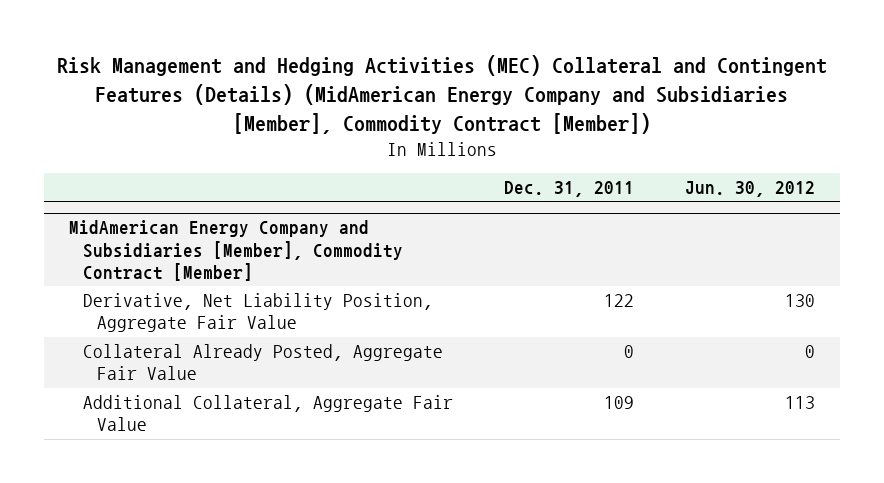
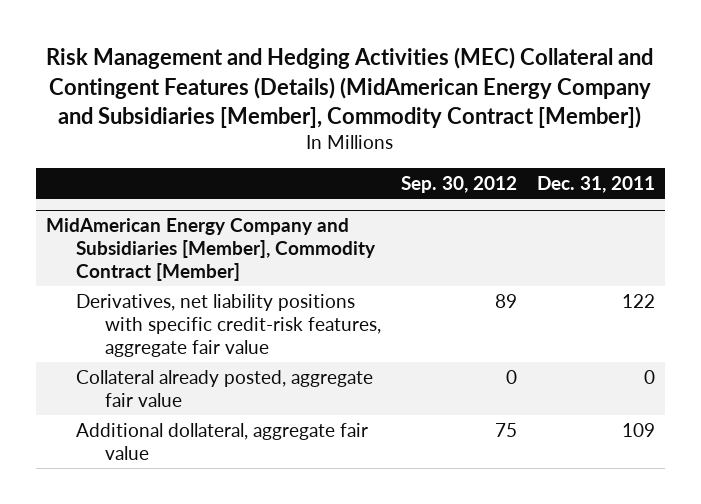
- | Dec. 31, 2011 | Jun. 30, 2012
+ | Sep. 30, 2012 | Dec. 31, 2011
@ MidAmerican Energy Company and Subsidiaries [Member], Commodity Contract [Member]
- Derivative, Net Liability Position, Aggregate Fair Value | 122 | 130
- Collateral Already Posted, Aggregate Fair Value | 0 | 0
- Additional Collateral, Aggregate Fair Value | 109 | 113
+ Derivatives, net liability positions with specific credit-risk features, aggregate fair value | 89 | 122
+ Collateral already posted, aggregate fair value | 0 | 0
+ Additional dollateral, aggregate fair value | 75 | 109

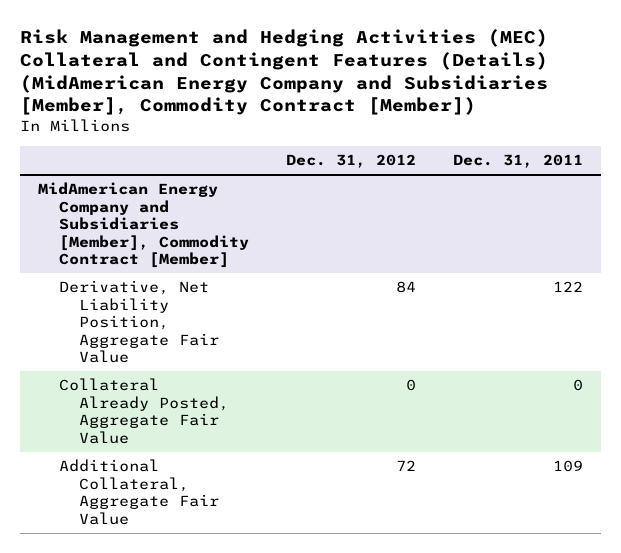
- | Sep. 30, 2012 | Dec. 31, 2011
+ | Dec. 31, 2012 | Dec. 31, 2011
@ MidAmerican Energy Company and Subsidiaries [Member], Commodity Contract [Member]
- Derivatives, net liability positions with specific credit-risk features, aggregate fair value | 89 | 122
- Collateral already posted, aggregate fair value | 0 | 0
- Additional dollateral, aggregate fair value | 75 | 109
+ Derivative, Net Liability Position, Aggregate Fair Value | 84 | 122
+ Collateral Already Posted, Aggregate Fair Value | 0 | 0
+ Additional Collateral, Aggregate Fair Value | 72 | 109

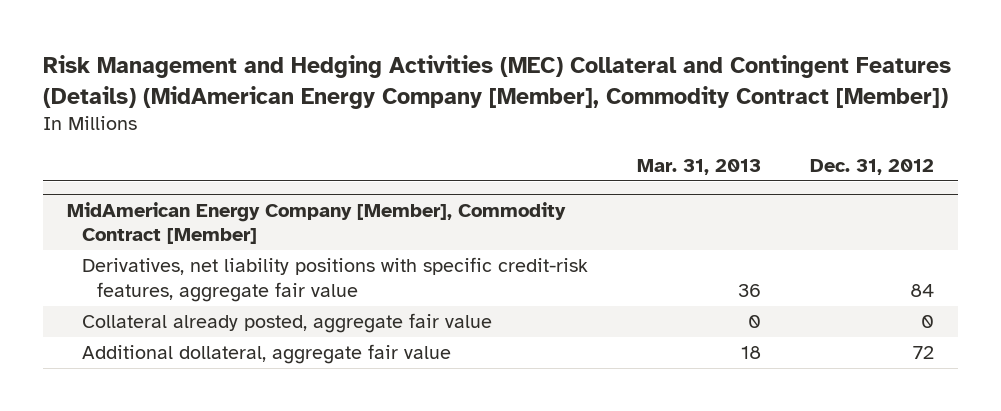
- Risk Management and Hedging Activities (MEC) Collateral and Contingent Features (Details) (MidAmerican Energy Company and Subsidiaries [Member], Commodity Contract [Member])
+ Risk Management and Hedging Activities (MEC) Collateral and Contingent Features (Details) (MidAmerican Energy Company [Member], Commodity Contract [Member])
- | Dec. 31, 2012 | Dec. 31, 2011
+ | Mar. 31, 2013 | Dec. 31, 2012
- MidAmerican Energy Company and Subsidiaries [Member], Commodity Contract [Member]
- Derivative, Net Liability Position, Aggregate Fair Value | 84 | 122
- Collateral Already Posted, Aggregate Fair Value | 0 | 0
- Additional Collateral, Aggregate Fair Value | 72 | 109
+ MidAmerican Energy Company [Member], Commodity Contract [Member]
+ Derivatives, net liability positions with specific credit-risk features, aggregate fair value | 36 | 84
+ Collateral already posted, aggregate fair value | 0 | 0
+ Additional dollateral, aggregate fair value | 18 | 72

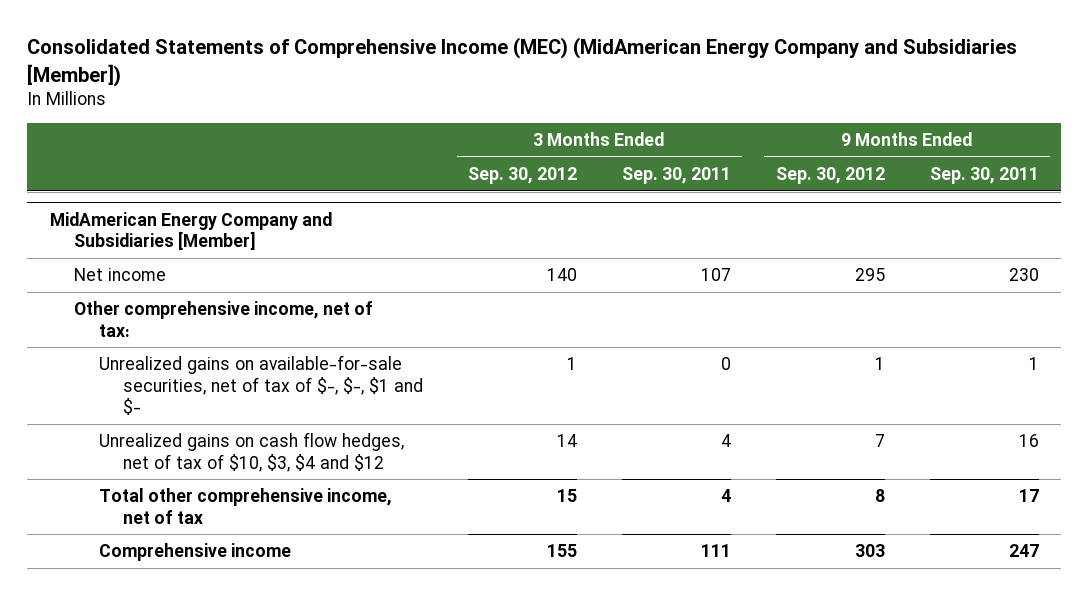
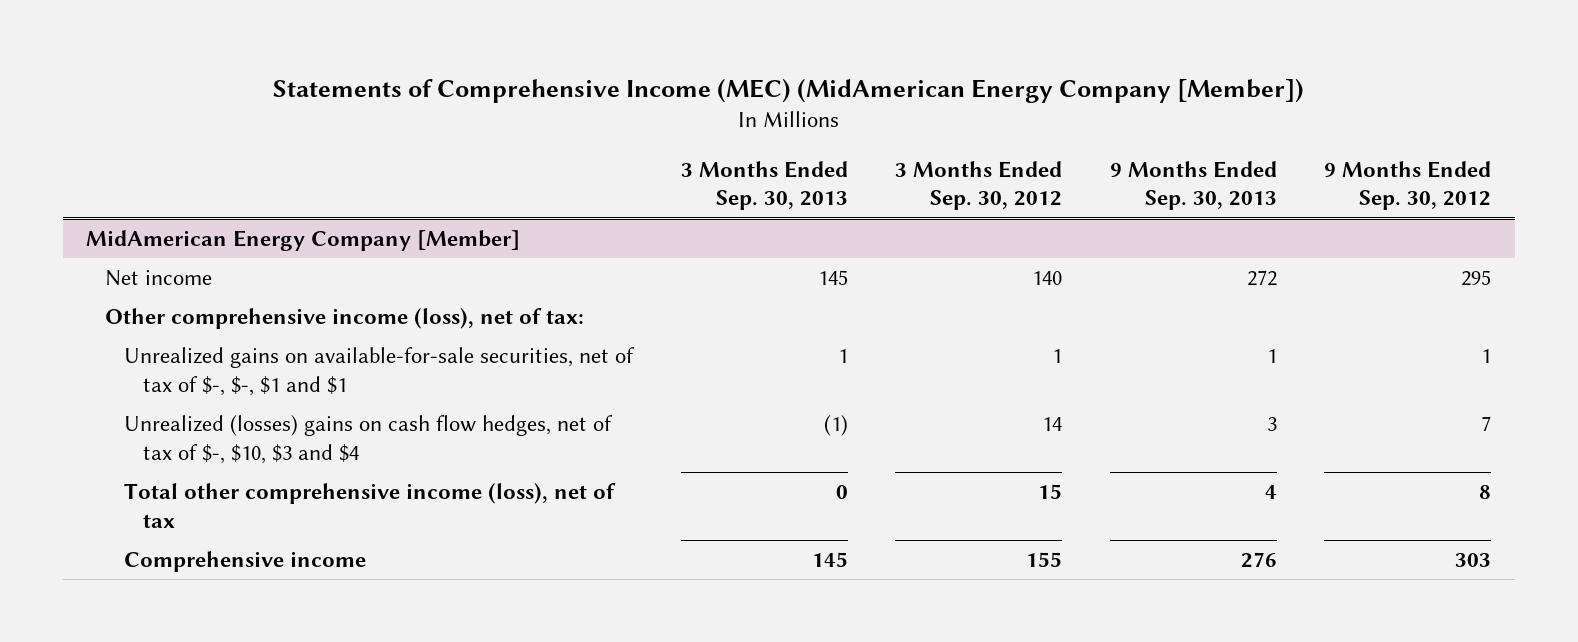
- Consolidated Statements of Comprehensive Income (MEC) (MidAmerican Energy Company and Subsidiaries [Member])
+ Statements of Comprehensive Income (MEC) (MidAmerican Energy Company [Member])
- | 3 Months Ended Sep. 30, 2012 | 3 Months Ended Sep. 30, 2011 | 9 Months Ended Sep. 30, 2012 | 9 Months Ended Sep. 30, 2011
+ | 3 Months Ended Sep. 30, 2013 | 3 Months Ended Sep. 30, 2012 | 9 Months Ended Sep. 30, 2013 | 9 Months Ended Sep. 30, 2012
- MidAmerican Energy Company and Subsidiaries [Member]
+ MidAmerican Energy Company [Member]
- Other comprehensive income, net of tax:
- Unrealized gains on available-for-sale securities, net of tax of $-, $-, $1 and $- | 1 | 0 | 1 | 1
- Unrealized gains on cash flow hedges, net of tax of $10, $3, $4 and $12 | 14 | 4 | 7 | 16
- Total other comprehensive income, net of tax | 15 | 4 | 8 | 17
+ Other comprehensive income (loss), net of tax:
+ Unrealized gains on available-for-sale securities, net of tax of $-, $-, $1 and $1 | 1 | 1 | 1 | 1
+ Unrealized (losses) gains on cash flow hedges, net of tax of $-, $10, $3 and $4 | (1) | 14 | 3 | 7
+ Total other comprehensive income (loss), net of tax | 0 | 15 | 4 | 8

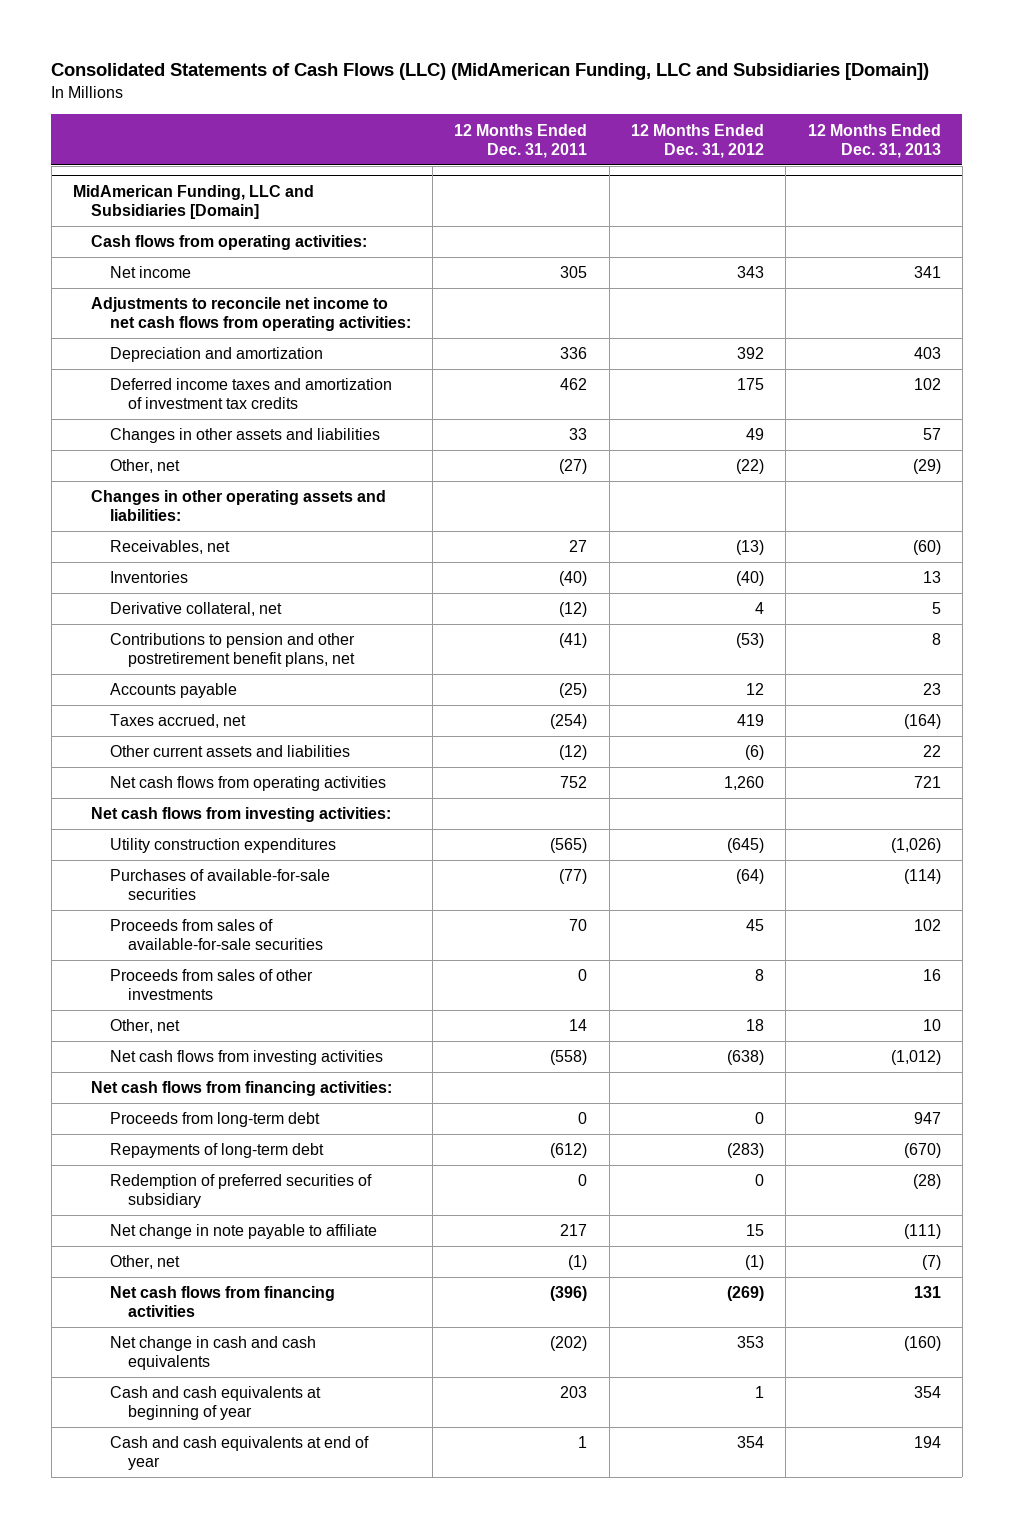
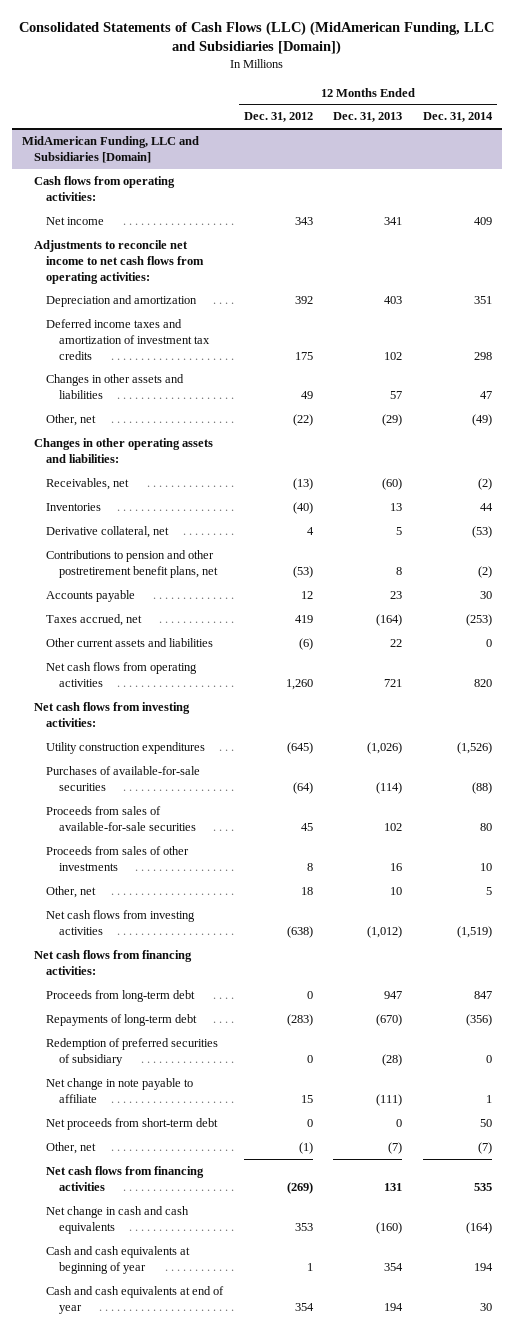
- | 12 Months Ended Dec. 31, 2011 | 12 Months Ended Dec. 31, 2012 | 12 Months Ended Dec. 31, 2013
+ | 12 Months Ended Dec. 31, 2012 | 12 Months Ended Dec. 31, 2013 | 12 Months Ended Dec. 31, 2014
@ MidAmerican Funding, LLC and Subsidiaries [Domain]
+ Net proceeds from short-term debt | 0 | 0 | 50

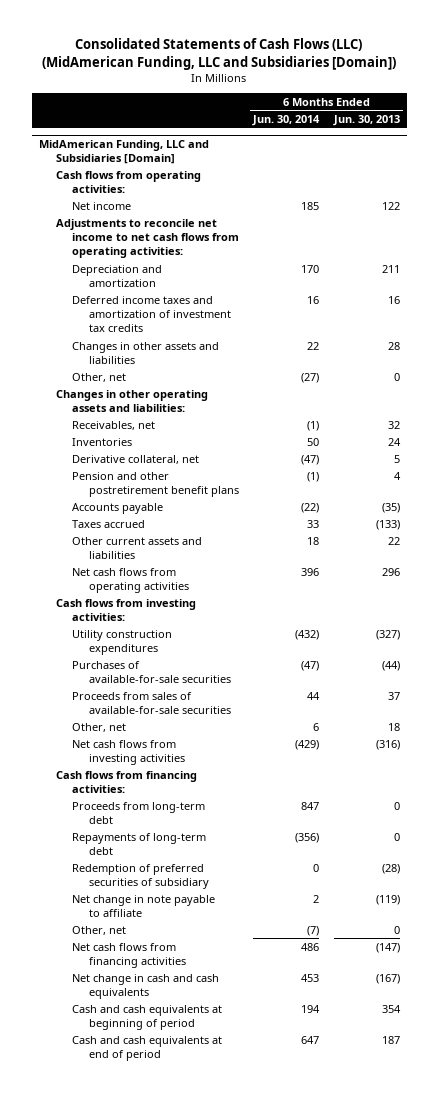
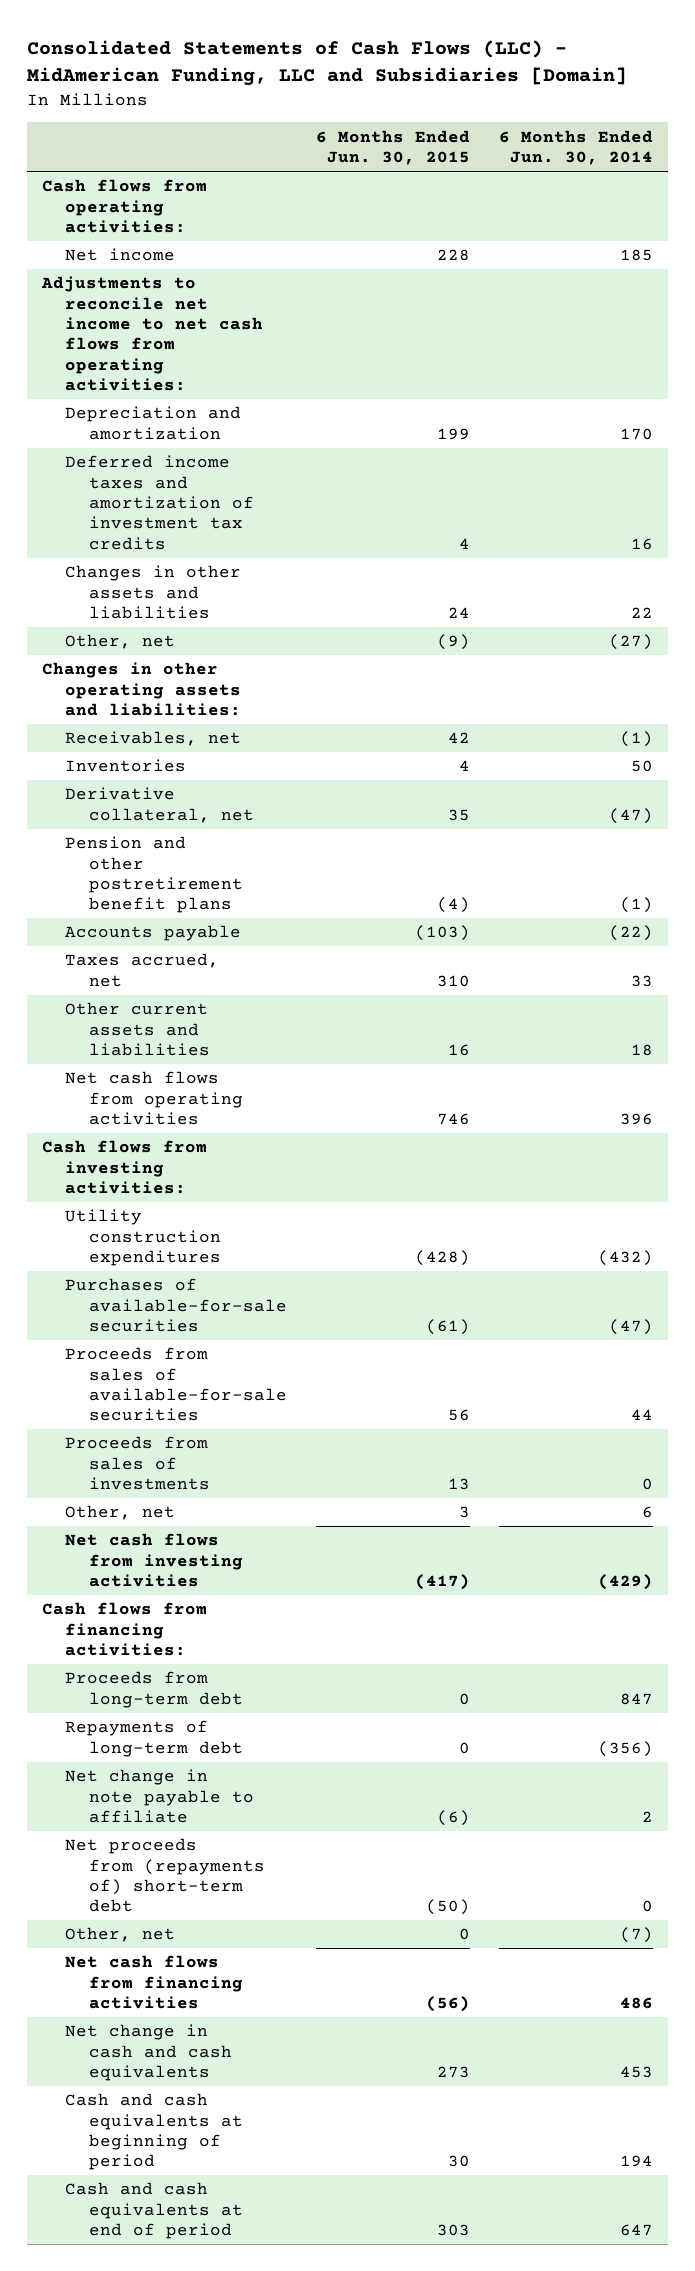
- Consolidated Statements of Cash Flows (LLC) (MidAmerican Funding, LLC and Subsidiaries [Domain])
+ Consolidated Statements of Cash Flows (LLC) - MidAmerican Funding, LLC and Subsidiaries [Domain]
- | 6 Months Ended Jun. 30, 2014 | 6 Months Ended Jun. 30, 2013
+ | 6 Months Ended Jun. 30, 2015 | 6 Months Ended Jun. 30, 2014
- MidAmerican Funding, LLC and Subsidiaries [Domain]
- Taxes accrued | 33 | (133)
+ Taxes accrued, net | 310 | 33
+ Proceeds from sales of investments | 13 | 0
- Redemption of preferred securities of subsidiary | 0 | (28)
+ Net proceeds from (repayments of) short-term debt | (50) | 0

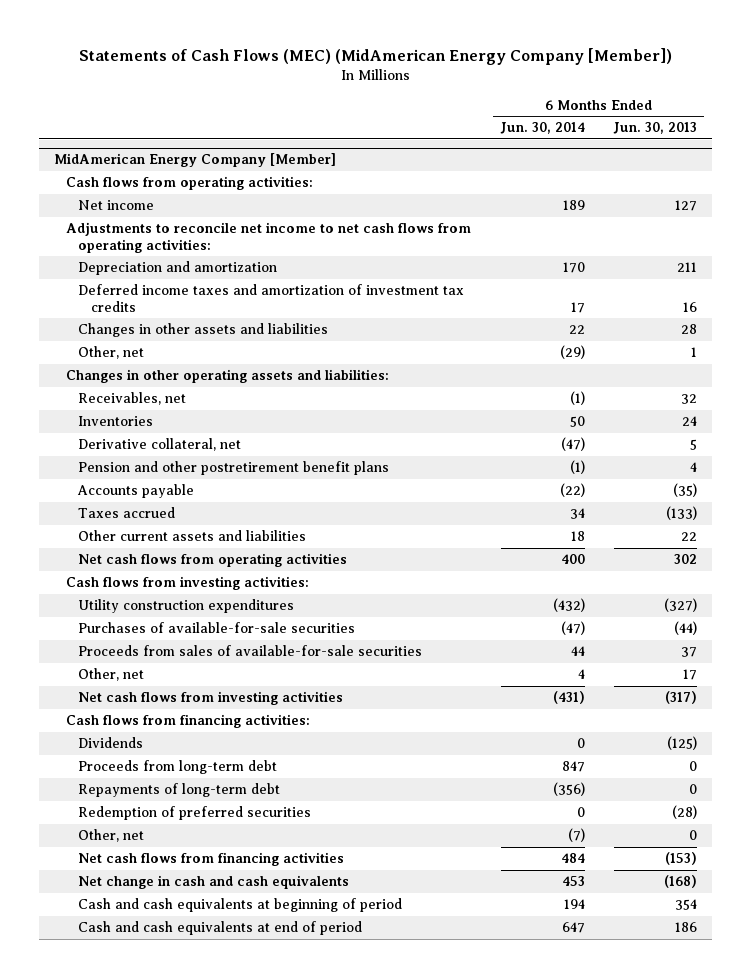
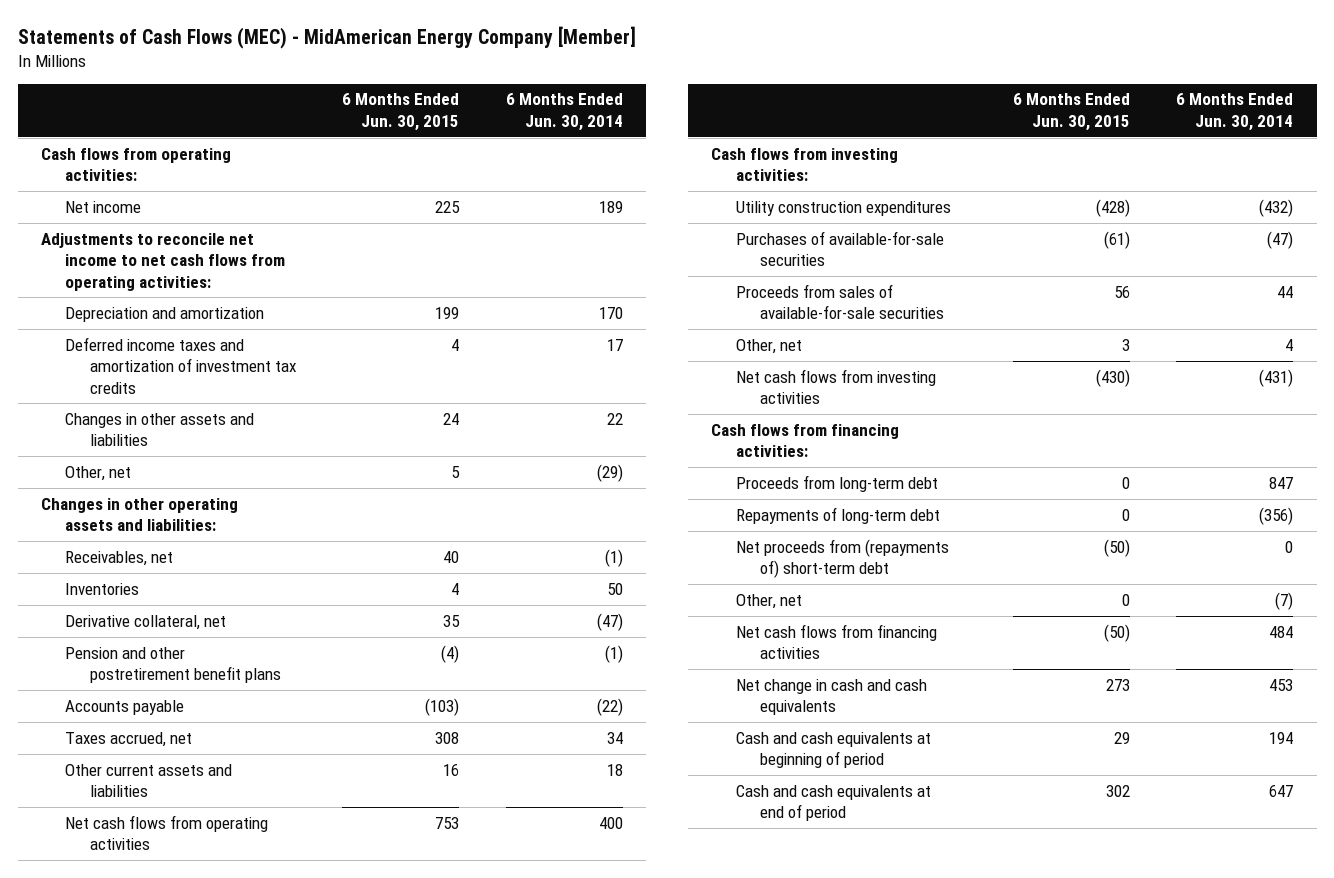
- Statements of Cash Flows (MEC) (MidAmerican Energy Company [Member])
+ Statements of Cash Flows (MEC) - MidAmerican Energy Company [Member]
- | 6 Months Ended Jun. 30, 2014 | 6 Months Ended Jun. 30, 2013
+ | 6 Months Ended Jun. 30, 2015 | 6 Months Ended Jun. 30, 2014
- MidAmerican Energy Company [Member]
- Taxes accrued | 34 | (133)
+ Taxes accrued, net | 308 | 34
- Dividends | 0 | (125)
- Redemption of preferred securities | 0 | (28)
+ Net proceeds from (repayments of) short-term debt | (50) | 0

